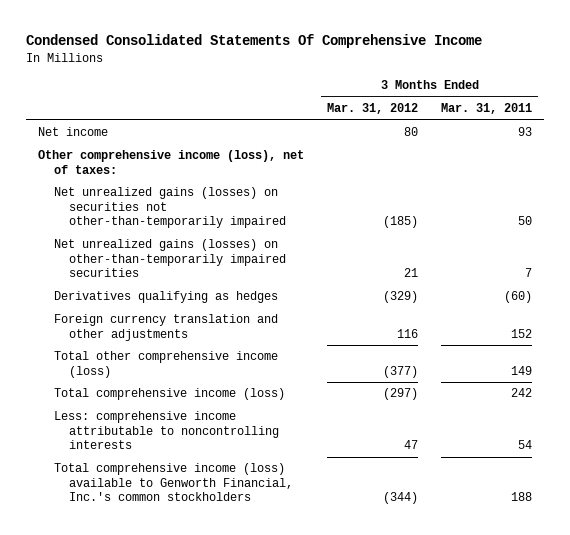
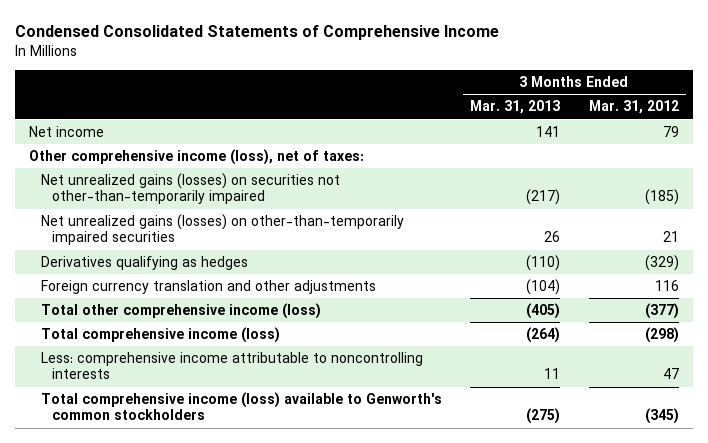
- Condensed Consolidated Statements Of Comprehensive Income
+ Condensed Consolidated Statements of Comprehensive Income
- | 3 Months Ended Mar. 31, 2012 | 3 Months Ended Mar. 31, 2011
+ | 3 Months Ended Mar. 31, 2013 | 3 Months Ended Mar. 31, 2012
- Net income | 80 | 93
+ Net income | 141 | 79
- Total comprehensive income (loss) | (297) | 242
+ Total comprehensive income (loss) | (264) | (298)
- Total comprehensive income (loss) available to Genworth Financial, Inc.'s common stockholders | (344) | 188
+ Total comprehensive income (loss) available to Genworth's common stockholders | (275) | (345)

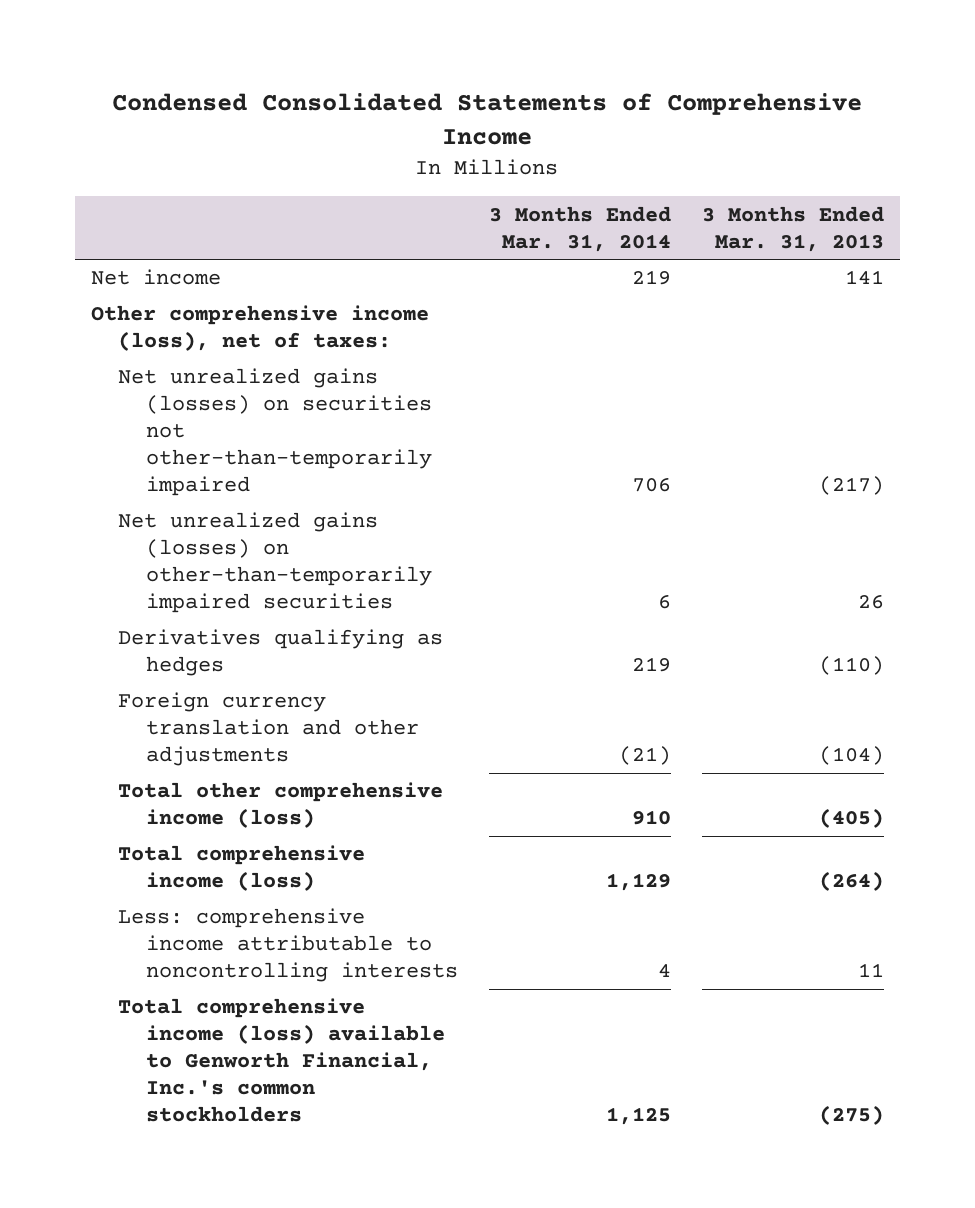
- | 3 Months Ended Mar. 31, 2013 | 3 Months Ended Mar. 31, 2012
+ | 3 Months Ended Mar. 31, 2014 | 3 Months Ended Mar. 31, 2013
- Total comprehensive income (loss) available to Genworth's common stockholders | (275) | (345)
+ Total comprehensive income (loss) available to Genworth Financial, Inc.'s common stockholders | 1,125 | (275)

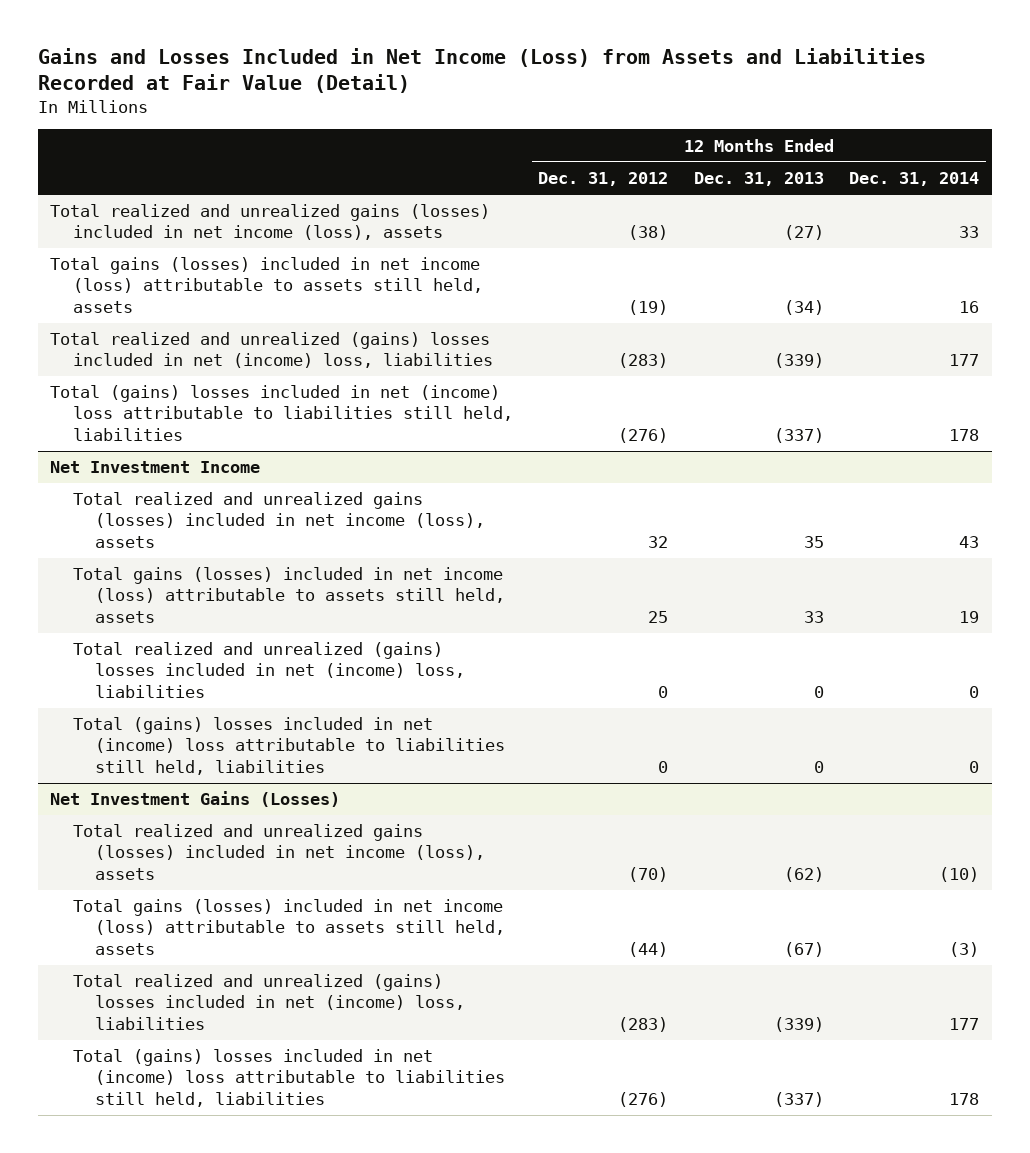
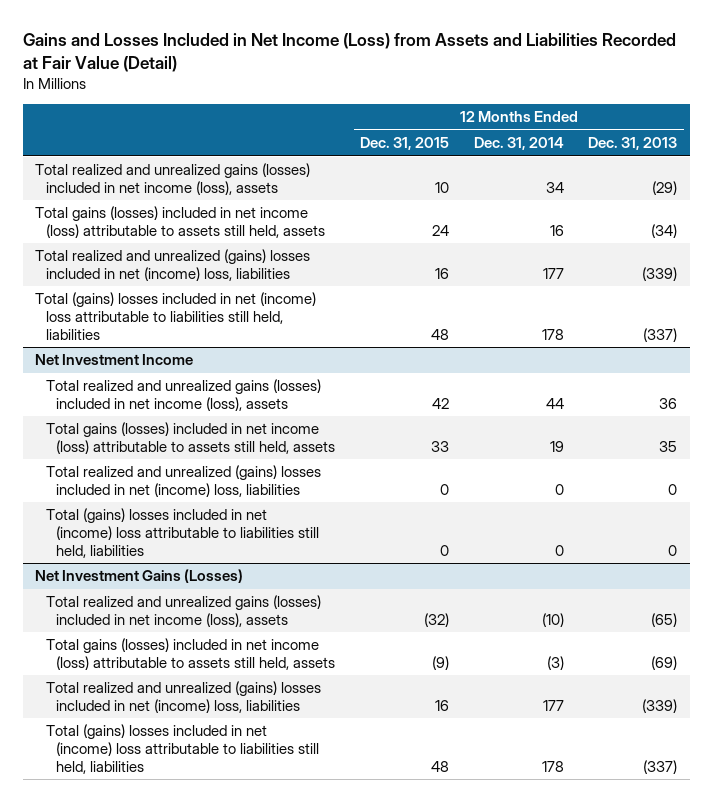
- | 12 Months Ended Dec. 31, 2012 | 12 Months Ended Dec. 31, 2013 | 12 Months Ended Dec. 31, 2014
+ | 12 Months Ended Dec. 31, 2015 | 12 Months Ended Dec. 31, 2014 | 12 Months Ended Dec. 31, 2013
- Total realized and unrealized gains (losses) included in net income (loss), assets | (38) | (27) | 33
+ Total realized and unrealized gains (losses) included in net income (loss), assets | 10 | 34 | (29)
@ Net Investment Income
- Total realized and unrealized gains (losses) included in net income (loss), assets | 32 | 35 | 43
- Total gains (losses) included in net income (loss) attributable to assets still held, assets | 25 | 33 | 19
+ Total realized and unrealized gains (losses) included in net income (loss), assets | 42 | 44 | 36
+ Total gains (losses) included in net income (loss) attributable to assets still held, assets | 33 | 19 | 35
@ Net Investment Gains (Losses)
- Total realized and unrealized gains (losses) included in net income (loss), assets | (70) | (62) | (10)
- Total gains (losses) included in net income (loss) attributable to assets still held, assets | (44) | (67) | (3)
+ Total realized and unrealized gains (losses) included in net income (loss), assets | (32) | (10) | (65)
+ Total gains (losses) included in net income (loss) attributable to assets still held, assets | (9) | (3) | (69)

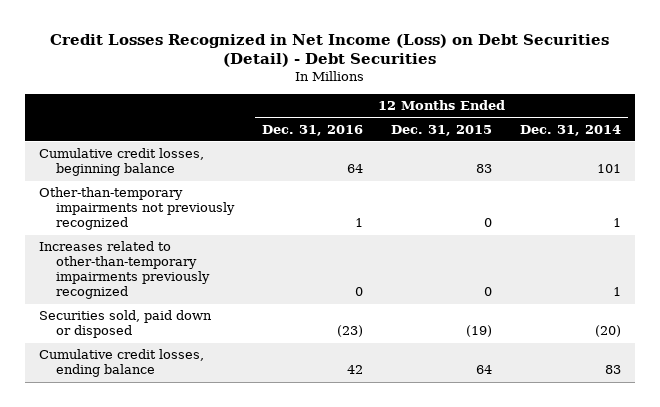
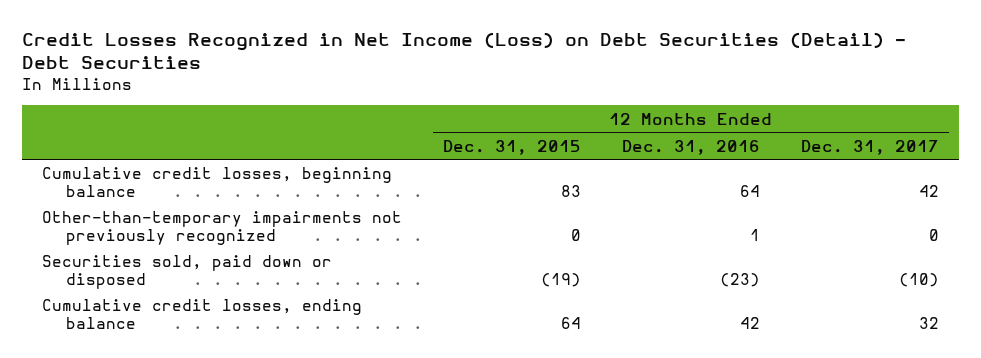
- | 12 Months Ended Dec. 31, 2016 | 12 Months Ended Dec. 31, 2015 | 12 Months Ended Dec. 31, 2014
+ | 12 Months Ended Dec. 31, 2015 | 12 Months Ended Dec. 31, 2016 | 12 Months Ended Dec. 31, 2017
- Increases related to other-than-temporary impairments previously recognized | 0 | 0 | 1

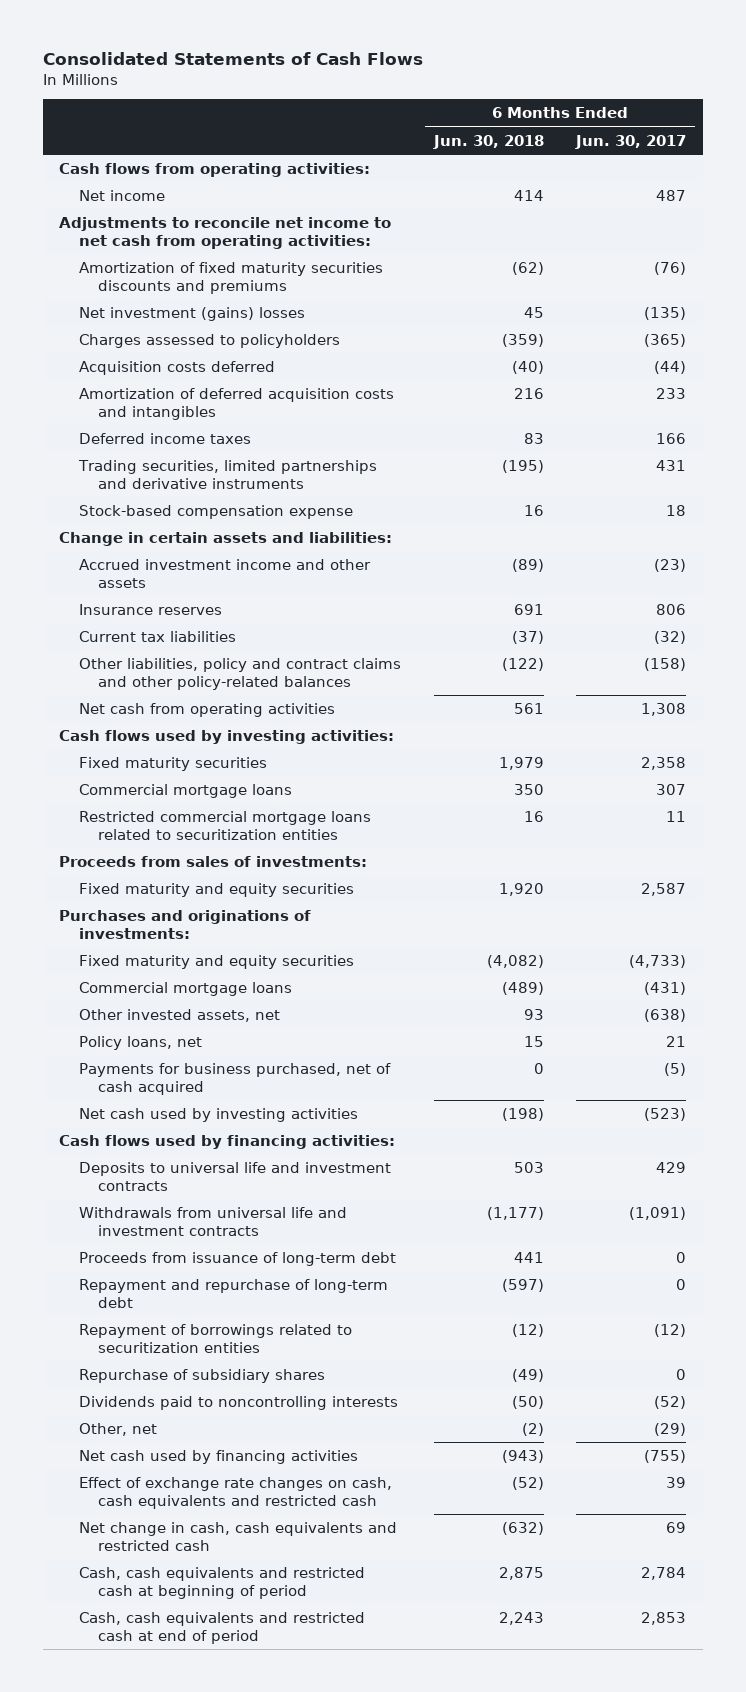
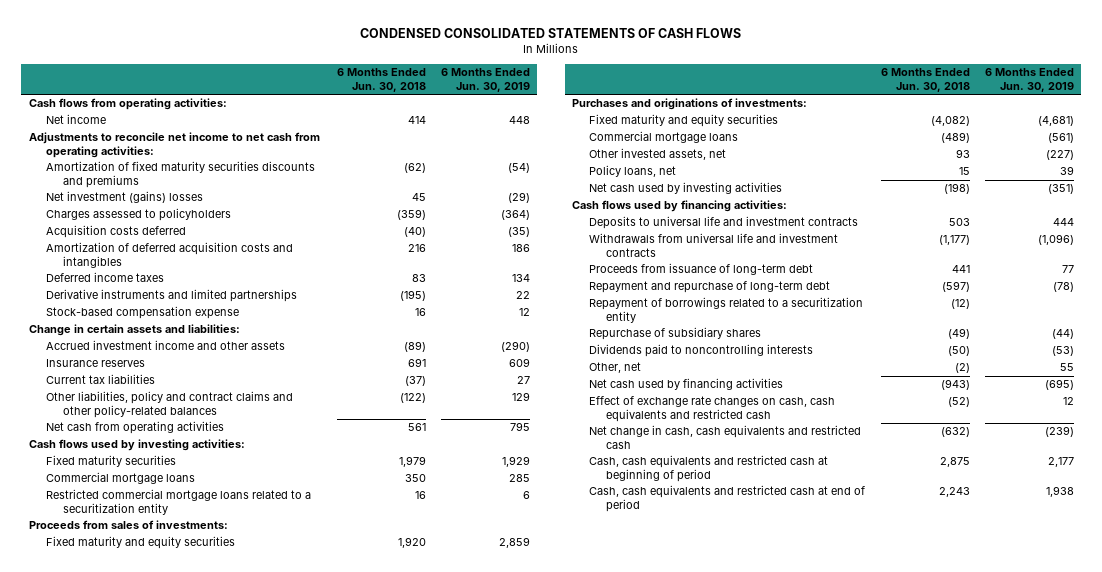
- Consolidated Statements of Cash Flows
+ CONDENSED CONSOLIDATED STATEMENTS OF CASH FLOWS
- | 6 Months Ended Jun. 30, 2018 | 6 Months Ended Jun. 30, 2017
+ | 6 Months Ended Jun. 30, 2018 | 6 Months Ended Jun. 30, 2019
- Trading securities, limited partnerships and derivative instruments | (195) | 431
+ Derivative instruments and limited partnerships | (195) | 22
- Restricted commercial mortgage loans related to securitization entities | 16 | 11
+ Restricted commercial mortgage loans related to a securitization entity | 16 | 6
- Payments for business purchased, net of cash acquired | 0 | (5)
- Repayment of borrowings related to securitization entities | (12) | (12)
+ Repayment of borrowings related to a securitization entity | (12) |

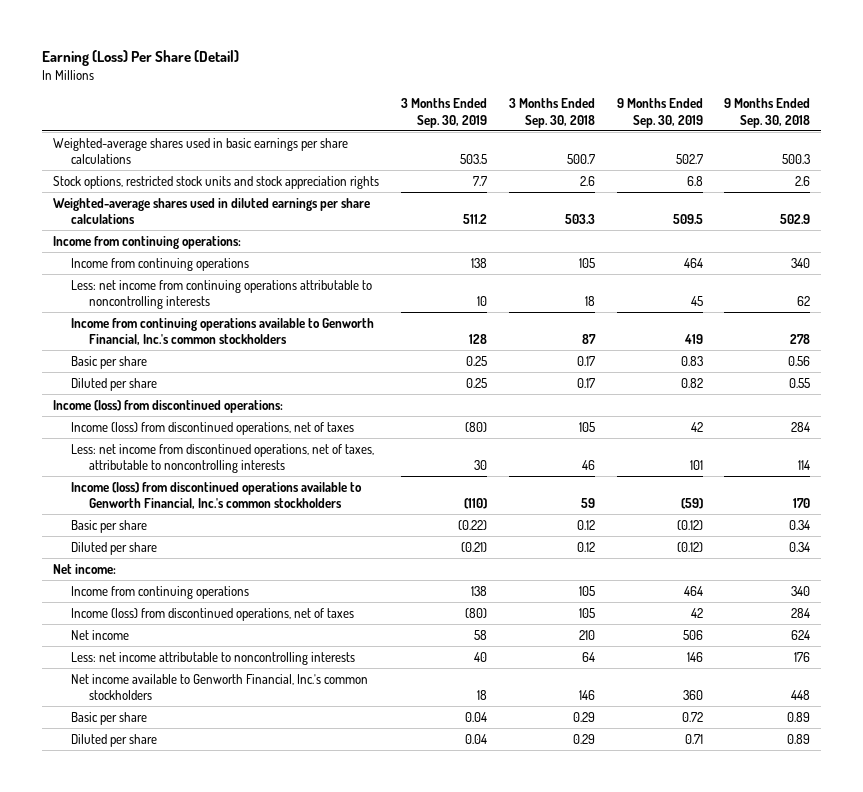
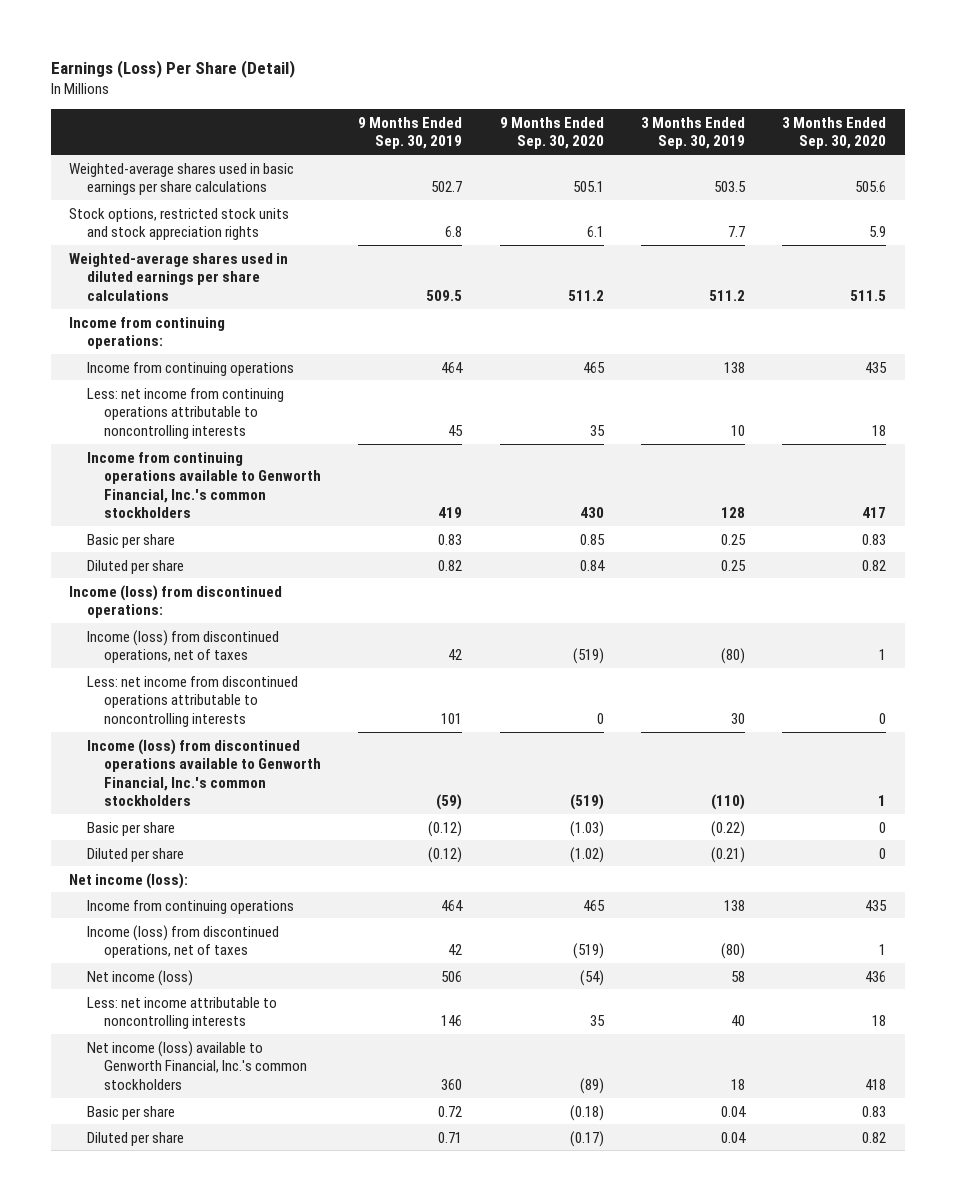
- Earning (Loss) Per Share (Detail)
+ Earnings (Loss) Per Share (Detail)
- | 3 Months Ended Sep. 30, 2019 | 3 Months Ended Sep. 30, 2018 | 9 Months Ended Sep. 30, 2019 | 9 Months Ended Sep. 30, 2018
+ | 9 Months Ended Sep. 30, 2019 | 9 Months Ended Sep. 30, 2020 | 3 Months Ended Sep. 30, 2019 | 3 Months Ended Sep. 30, 2020
- Less: net income from discontinued operations, net of taxes, attributable to noncontrolling interests | 30 | 46 | 101 | 114
+ Less: net income from discontinued operations attributable to noncontrolling interests | 101 | 0 | 30 | 0
- Net income:
+ Net income (loss):
- Net income | 58 | 210 | 506 | 624
+ Net income (loss) | 506 | (54) | 58 | 436
- Net income available to Genworth Financial, Inc.'s common stockholders | 18 | 146 | 360 | 448
+ Net income (loss) available to Genworth Financial, Inc.'s common stockholders | 360 | (89) | 18 | 418

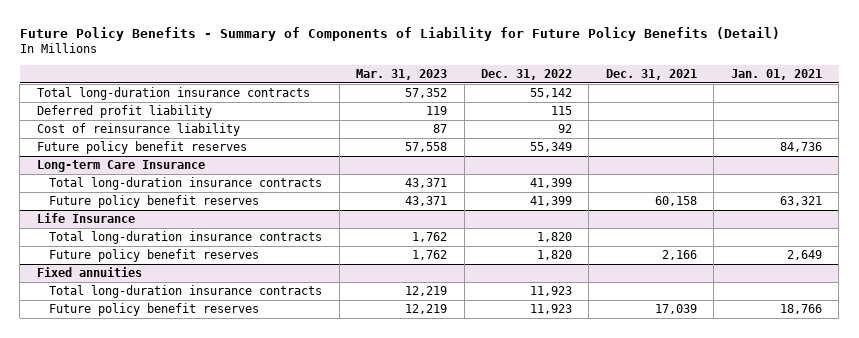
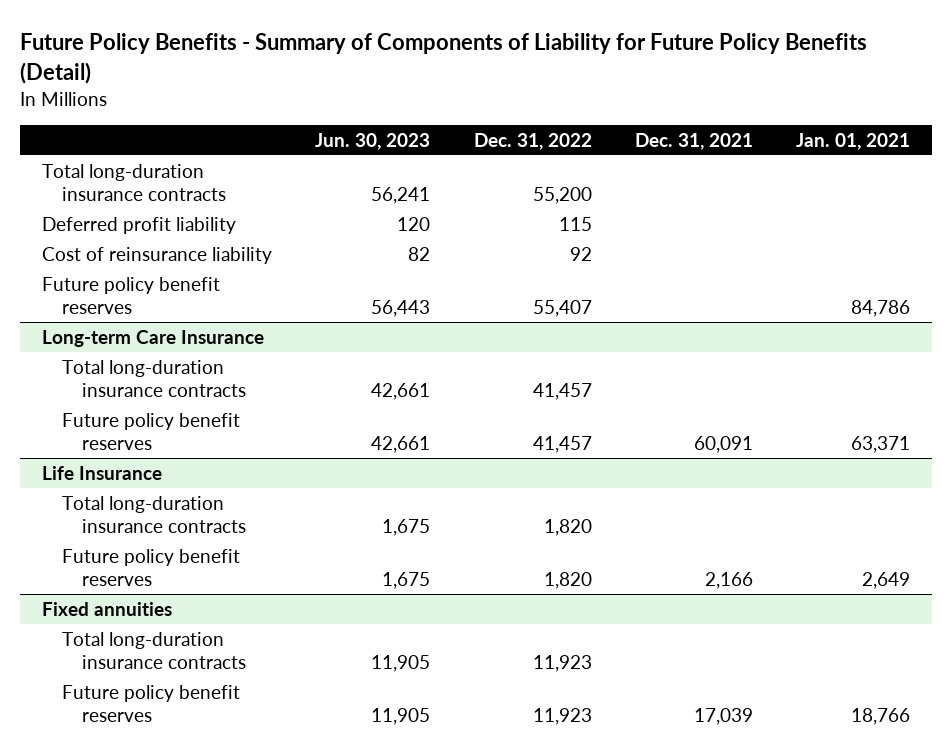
- | Mar. 31, 2023 | Dec. 31, 2022 | Dec. 31, 2021 | Jan. 01, 2021
+ | Jun. 30, 2023 | Dec. 31, 2022 | Dec. 31, 2021 | Jan. 01, 2021
- Total long-duration insurance contracts | 57,352 | 55,142 | |
+ Total long-duration insurance contracts | 56,241 | 55,200 | |
- Future policy benefit reserves | 57,558 | 55,349 | | 84,736
+ Future policy benefit reserves | 56,443 | 55,407 | | 84,786
@ Long-term Care Insurance
- Total long-duration insurance contracts | 43,371 | 41,399 | |
- Future policy benefit reserves | 43,371 | 41,399 | 60,158 | 63,321
+ Total long-duration insurance contracts | 42,661 | 41,457 | |
+ Future policy benefit reserves | 42,661 | 41,457 | 60,091 | 63,371

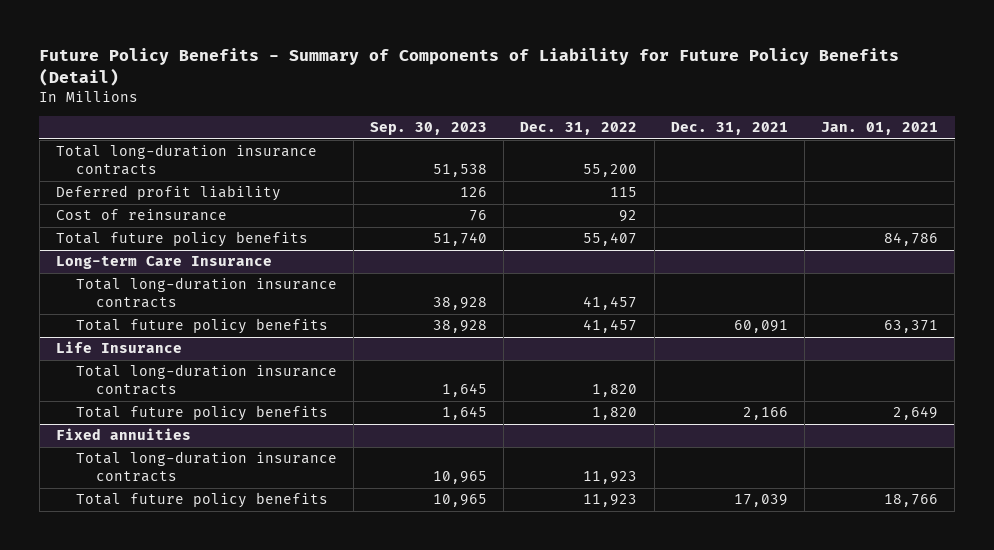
- | Jun. 30, 2023 | Dec. 31, 2022 | Dec. 31, 2021 | Jan. 01, 2021
+ | Sep. 30, 2023 | Dec. 31, 2022 | Dec. 31, 2021 | Jan. 01, 2021
- Cost of reinsurance liability | 82 | 92 | |
- Future policy benefit reserves | 56,443 | 55,407 | | 84,786
+ Cost of reinsurance | 76 | 92 | |
+ Total future policy benefits | 51,740 | 55,407 | | 84,786
@ Long-term Care Insurance
- Future policy benefit reserves | 42,661 | 41,457 | 60,091 | 63,371
+ Total future policy benefits | 38,928 | 41,457 | 60,091 | 63,371
@ Life Insurance
- Future policy benefit reserves | 1,675 | 1,820 | 2,166 | 2,649
+ Total future policy benefits | 1,645 | 1,820 | 2,166 | 2,649
@ Fixed annuities
- Future policy benefit reserves | 11,905 | 11,923 | 17,039 | 18,766
+ Total future policy benefits | 10,965 | 11,923 | 17,039 | 18,766

